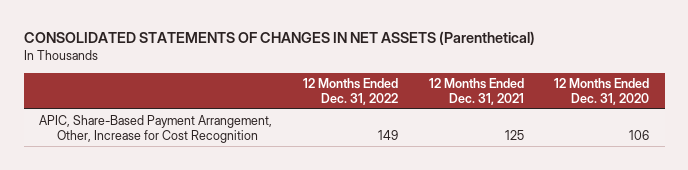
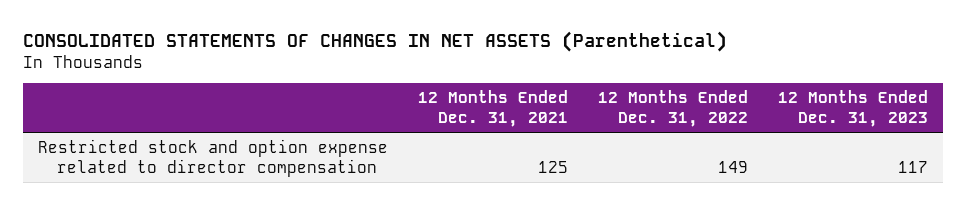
- | 12 Months Ended Dec. 31, 2022 | 12 Months Ended Dec. 31, 2021 | 12 Months Ended Dec. 31, 2020
+ | 12 Months Ended Dec. 31, 2021 | 12 Months Ended Dec. 31, 2022 | 12 Months Ended Dec. 31, 2023
- APIC, Share-Based Payment Arrangement, Other, Increase for Cost Recognition | 149 | 125 | 106
+ Restricted stock and option expense related to director compensation | 125 | 149 | 117

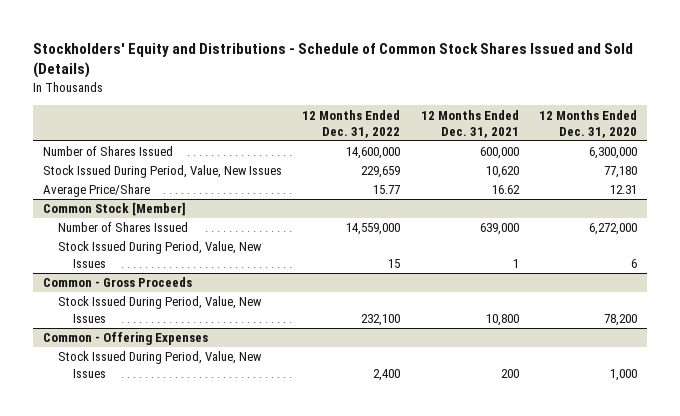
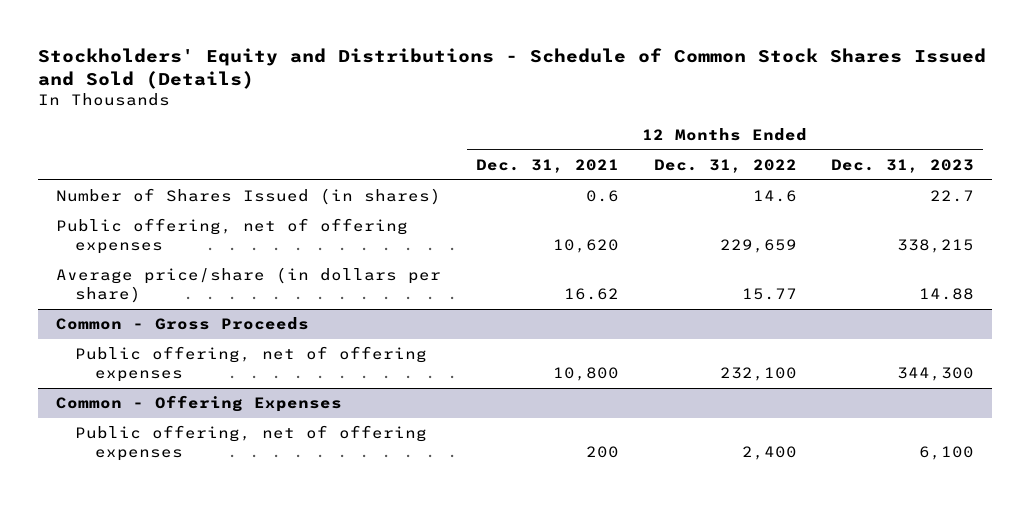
- | 12 Months Ended Dec. 31, 2022 | 12 Months Ended Dec. 31, 2021 | 12 Months Ended Dec. 31, 2020
+ | 12 Months Ended Dec. 31, 2021 | 12 Months Ended Dec. 31, 2022 | 12 Months Ended Dec. 31, 2023
- Number of Shares Issued | 14,600,000 | 600,000 | 6,300,000
- Stock Issued During Period, Value, New Issues | 229,659 | 10,620 | 77,180
- Average Price/Share | 15.77 | 16.62 | 12.31
- Common Stock [Member]
- Number of Shares Issued | 14,559,000 | 639,000 | 6,272,000
- Stock Issued During Period, Value, New Issues | 15 | 1 | 6
+ Number of Shares Issued (in shares) | 0.6 | 14.6 | 22.7
+ Public offering, net of offering expenses | 10,620 | 229,659 | 338,215
+ Average price/share (in dollars per share) | 16.62 | 15.77 | 14.88
@ Common - Gross Proceeds
- Stock Issued During Period, Value, New Issues | 232,100 | 10,800 | 78,200
+ Public offering, net of offering expenses | 10,800 | 232,100 | 344,300
@ Common - Offering Expenses
- Stock Issued During Period, Value, New Issues | 2,400 | 200 | 1,000
+ Public offering, net of offering expenses | 200 | 2,400 | 6,100

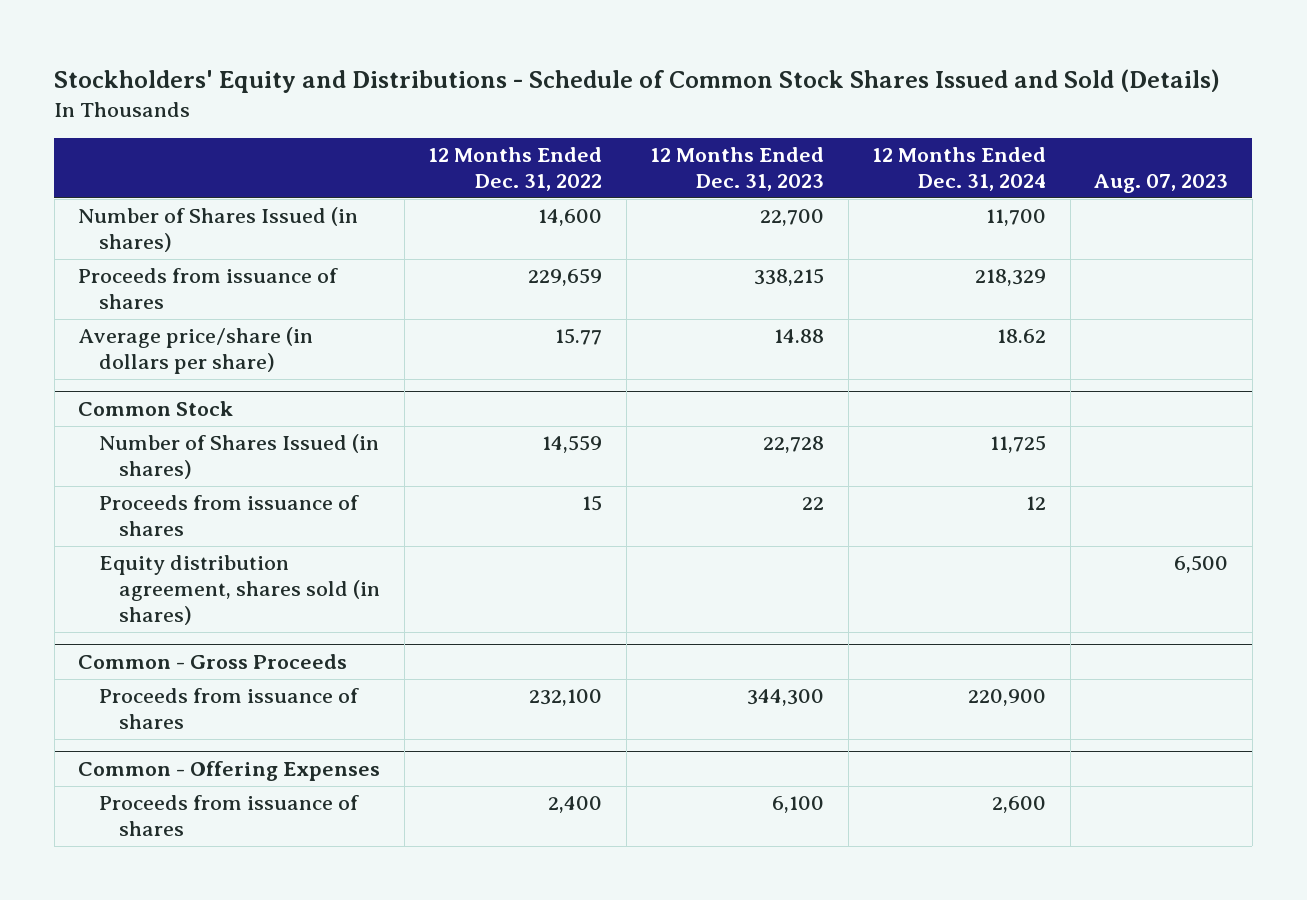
- | 12 Months Ended Dec. 31, 2021 | 12 Months Ended Dec. 31, 2022 | 12 Months Ended Dec. 31, 2023
+ | 12 Months Ended Dec. 31, 2022 | 12 Months Ended Dec. 31, 2023 | 12 Months Ended Dec. 31, 2024 | Aug. 07, 2023
- Number of Shares Issued (in shares) | 0.6 | 14.6 | 22.7
- Public offering, net of offering expenses | 10,620 | 229,659 | 338,215
+ Number of Shares Issued (in shares) | 14,600 | 22,700 | 11,700 |
+ Proceeds from issuance of shares | 229,659 | 338,215 | 218,329 |
+ Common Stock
+ Number of Shares Issued (in shares) | 14,559 | 22,728 | 11,725 |
+ Proceeds from issuance of shares | 15 | 22 | 12 |
+ Equity distribution agreement, shares sold (in shares) | | | | 6,500
@ Common - Gross Proceeds
- Public offering, net of offering expenses | 10,800 | 232,100 | 344,300
+ Proceeds from issuance of shares | 232,100 | 344,300 | 220,900 |
@ Common - Offering Expenses
- Public offering, net of offering expenses | 200 | 2,400 | 6,100
+ Proceeds from issuance of shares | 2,400 | 6,100 | 2,600 |

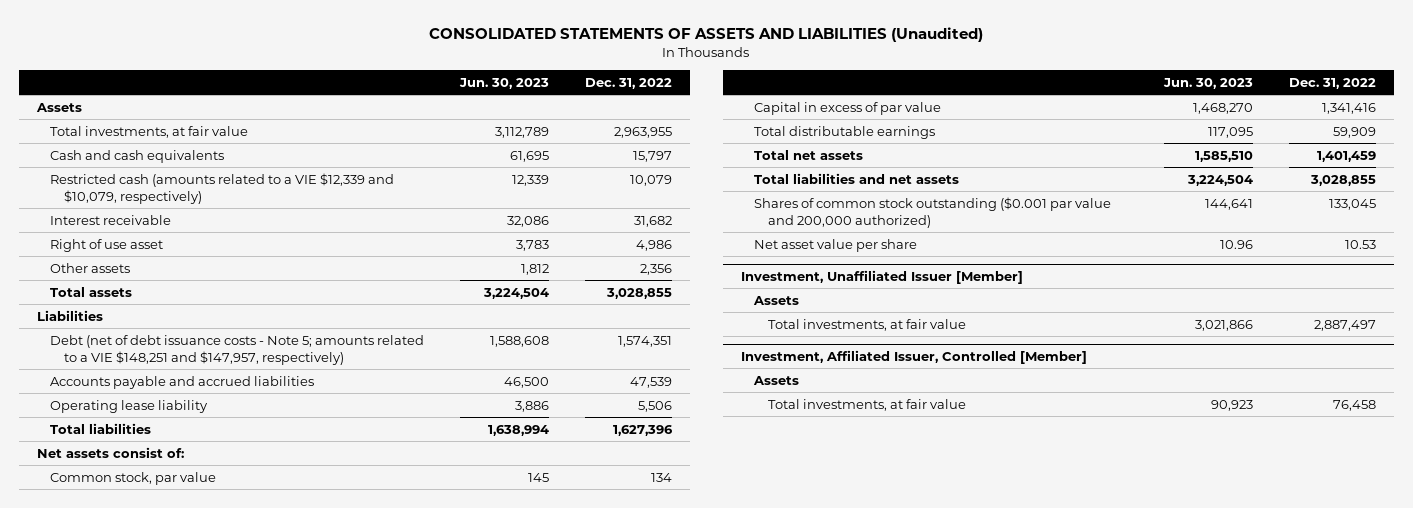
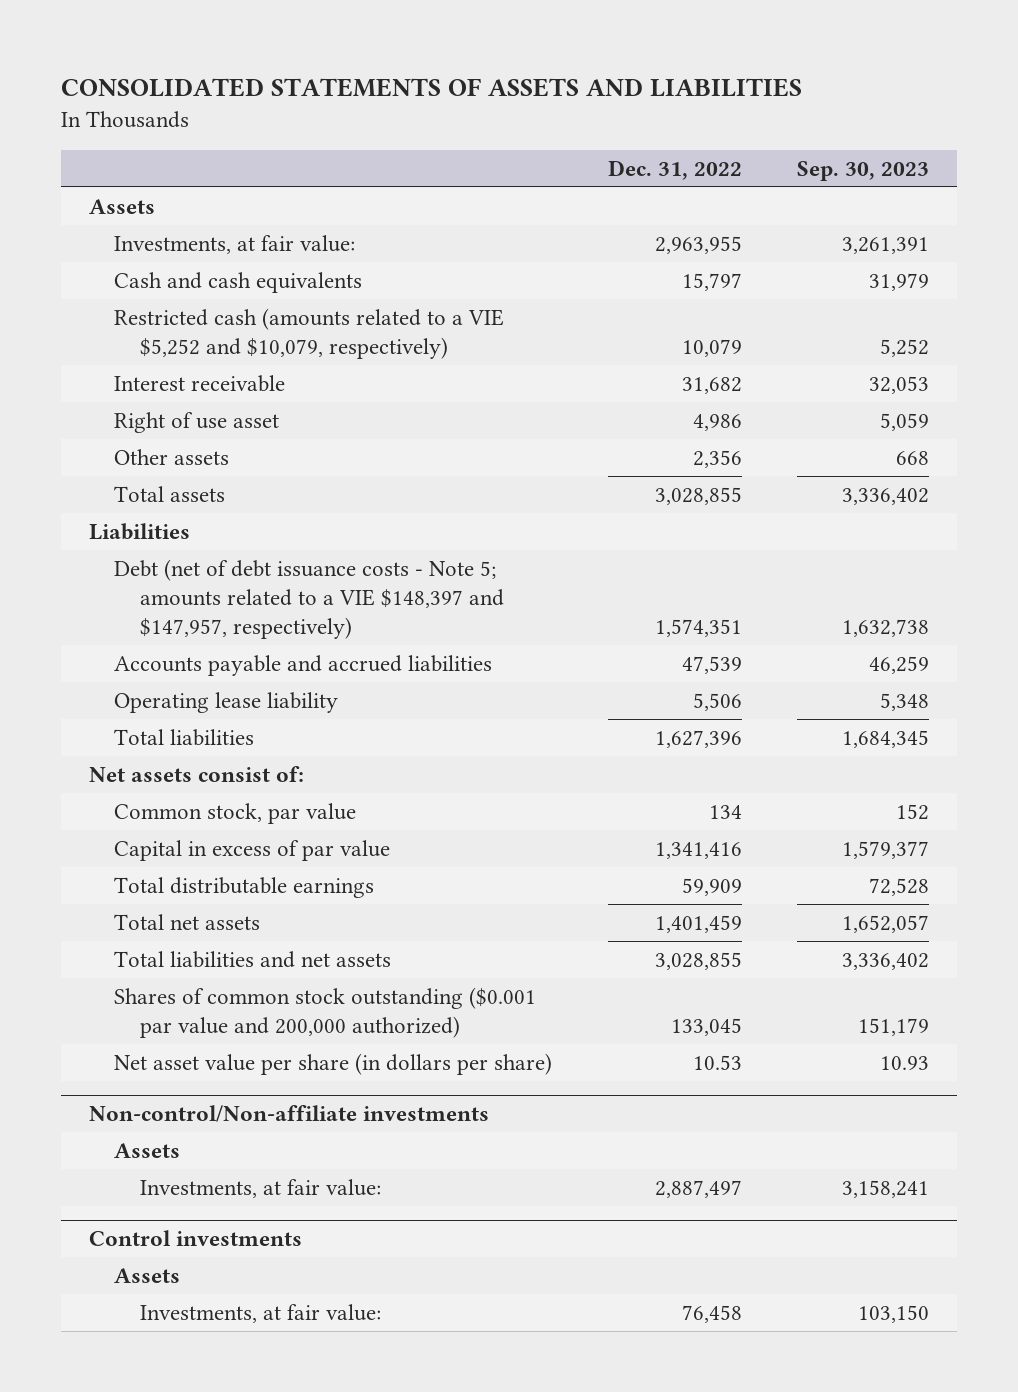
- CONSOLIDATED STATEMENTS OF ASSETS AND LIABILITIES (Unaudited)
+ CONSOLIDATED STATEMENTS OF ASSETS AND LIABILITIES
- | Jun. 30, 2023 | Dec. 31, 2022
+ | Dec. 31, 2022 | Sep. 30, 2023
- Total investments, at fair value | 3,112,789 | 2,963,955
+ Investments, at fair value: | 2,963,955 | 3,261,391
- Restricted cash (amounts related to a VIE $12,339 and $10,079, respectively) | 12,339 | 10,079
+ Restricted cash (amounts related to a VIE $5,252 and $10,079, respectively) | 10,079 | 5,252
- Debt (net of debt issuance costs - Note 5; amounts related to a VIE $148,251 and $147,957, respectively) | 1,588,608 | 1,574,351
+ Debt (net of debt issuance costs - Note 5; amounts related to a VIE $148,397 and $147,957, respectively) | 1,574,351 | 1,632,738
- Net asset value per share | 10.96 | 10.53
- Investment, Unaffiliated Issuer [Member]
+ Net asset value per share (in dollars per share) | 10.53 | 10.93
+ Non-control/Non-affiliate investments
- Total investments, at fair value | 3,021,866 | 2,887,497
- Investment, Affiliated Issuer, Controlled [Member]
+ Investments, at fair value: | 2,887,497 | 3,158,241
+ Control investments
- Total investments, at fair value | 90,923 | 76,458
+ Investments, at fair value: | 76,458 | 103,150

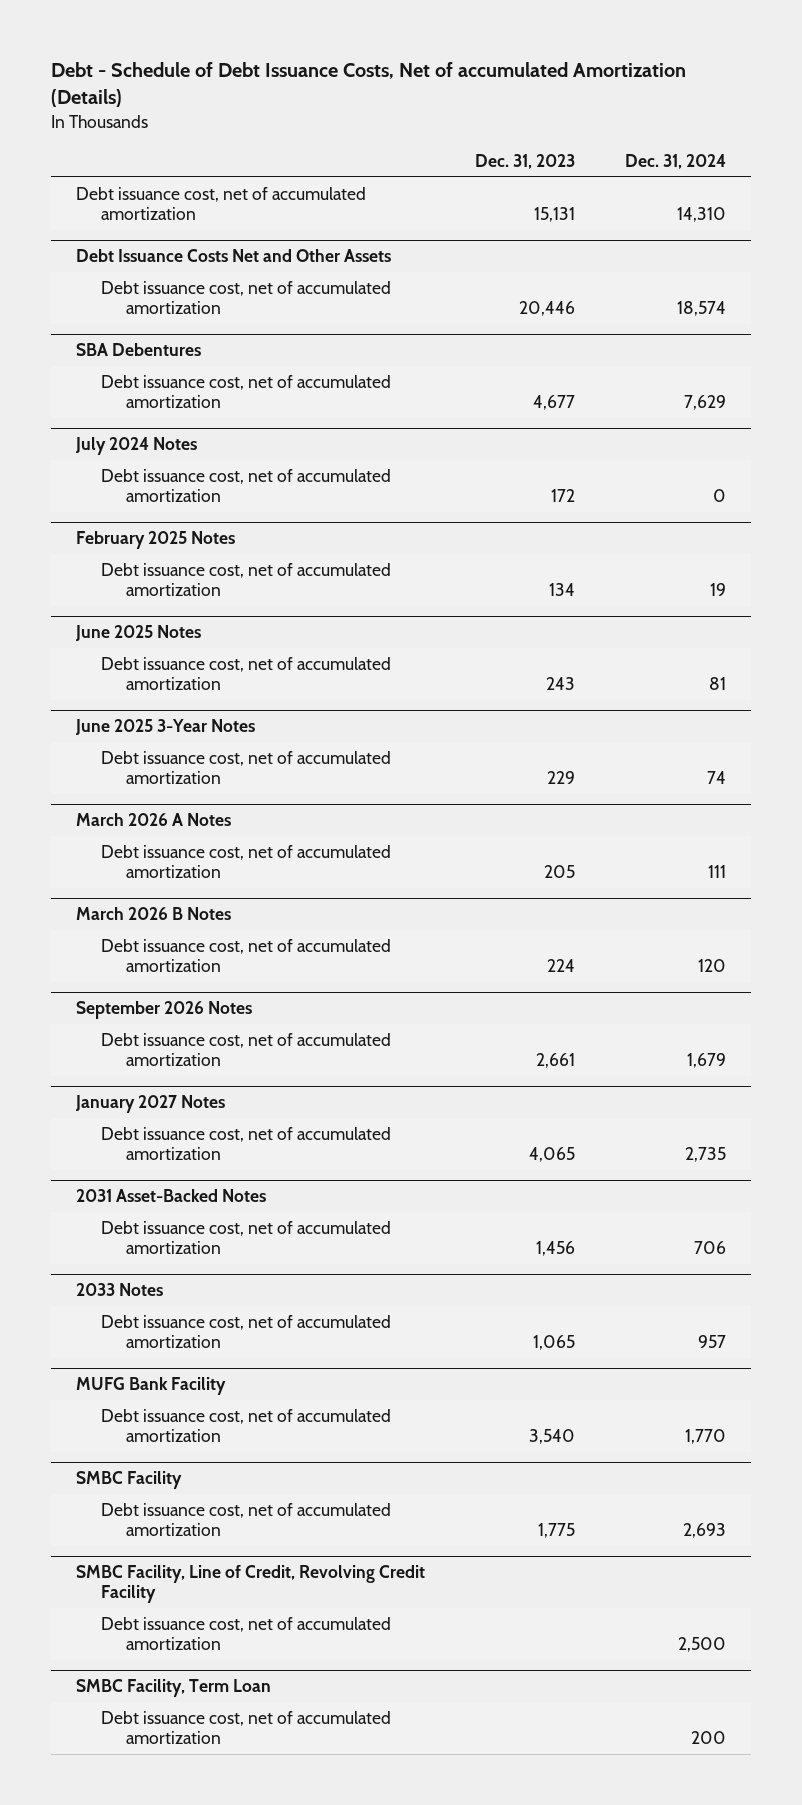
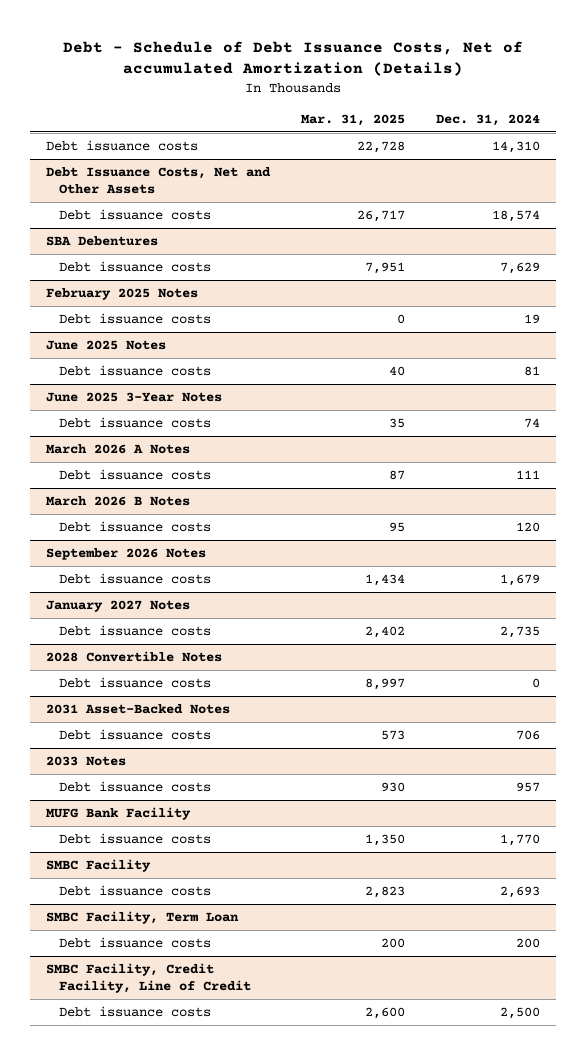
- | Dec. 31, 2023 | Dec. 31, 2024
+ | Mar. 31, 2025 | Dec. 31, 2024
- Debt issuance cost, net of accumulated amortization | 15,131 | 14,310
- Debt Issuance Costs Net and Other Assets
- Debt issuance cost, net of accumulated amortization | 20,446 | 18,574
+ Debt issuance costs | 22,728 | 14,310
+ Debt Issuance Costs, Net and Other Assets
+ Debt issuance costs | 26,717 | 18,574
@ SBA Debentures
- Debt issuance cost, net of accumulated amortization | 4,677 | 7,629
- July 2024 Notes
- Debt issuance cost, net of accumulated amortization | 172 | 0
@ SBA Debentures
+ Debt issuance costs | 7,951 | 7,629
@ February 2025 Notes
- Debt issuance cost, net of accumulated amortization | 134 | 19
+ Debt issuance costs | 0 | 19
@ June 2025 Notes
- Debt issuance cost, net of accumulated amortization | 243 | 81
+ Debt issuance costs | 40 | 81
@ June 2025 3-Year Notes
- Debt issuance cost, net of accumulated amortization | 229 | 74
+ Debt issuance costs | 35 | 74
@ March 2026 A Notes
- Debt issuance cost, net of accumulated amortization | 205 | 111
+ Debt issuance costs | 87 | 111
@ March 2026 B Notes
- Debt issuance cost, net of accumulated amortization | 224 | 120
+ Debt issuance costs | 95 | 120
@ September 2026 Notes
- Debt issuance cost, net of accumulated amortization | 2,661 | 1,679
+ Debt issuance costs | 1,434 | 1,679
@ January 2027 Notes
- Debt issuance cost, net of accumulated amortization | 4,065 | 2,735
+ Debt issuance costs | 2,402 | 2,735
+ 2028 Convertible Notes
+ Debt issuance costs | 8,997 | 0
@ 2031 Asset-Backed Notes
- Debt issuance cost, net of accumulated amortization | 1,456 | 706
+ Debt issuance costs | 573 | 706
@ 2033 Notes
- Debt issuance cost, net of accumulated amortization | 1,065 | 957
+ Debt issuance costs | 930 | 957
@ MUFG Bank Facility
- Debt issuance cost, net of accumulated amortization | 3,540 | 1,770
+ Debt issuance costs | 1,350 | 1,770
@ SMBC Facility
- Debt issuance cost, net of accumulated amortization | 1,775 | 2,693
- SMBC Facility, Line of Credit, Revolving Credit Facility
- Debt issuance cost, net of accumulated amortization | | 2,500
@ SMBC Facility
+ Debt issuance costs | 2,823 | 2,693
@ SMBC Facility, Term Loan
- Debt issuance cost, net of accumulated amortization | | 200
+ Debt issuance costs | 200 | 200
+ SMBC Facility, Credit Facility, Line of Credit
+ Debt issuance costs | 2,600 | 2,500

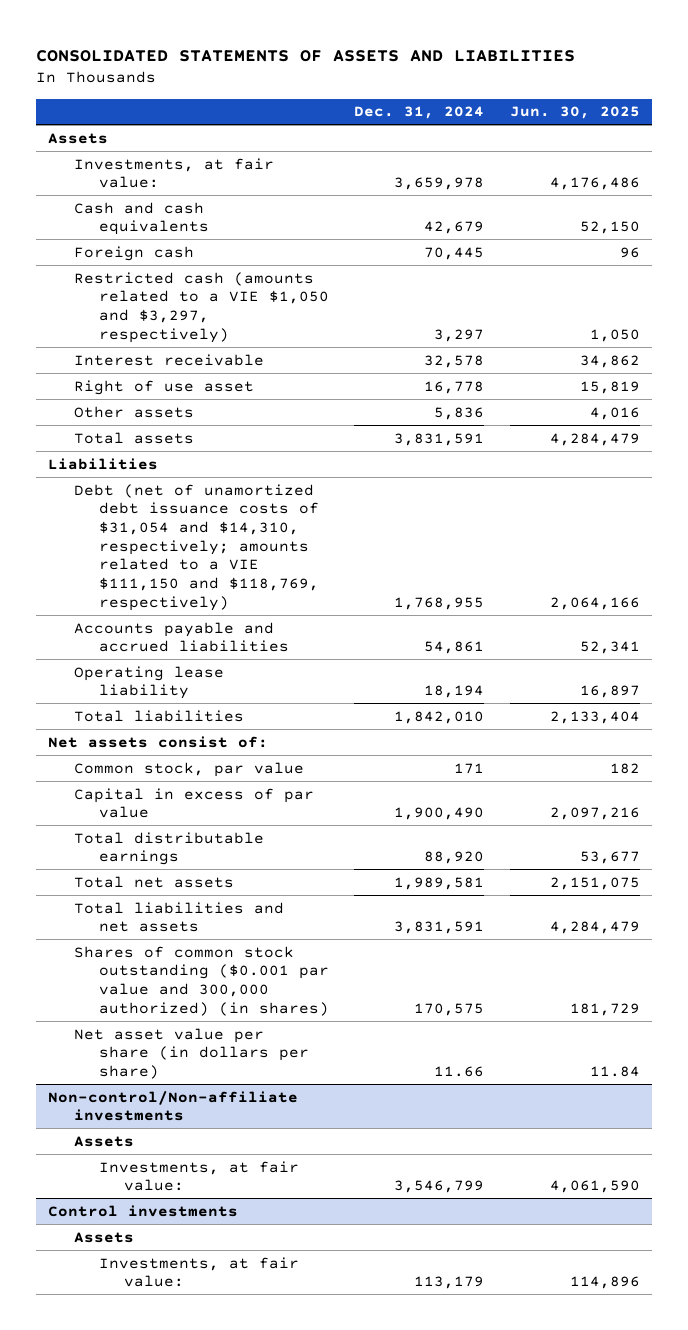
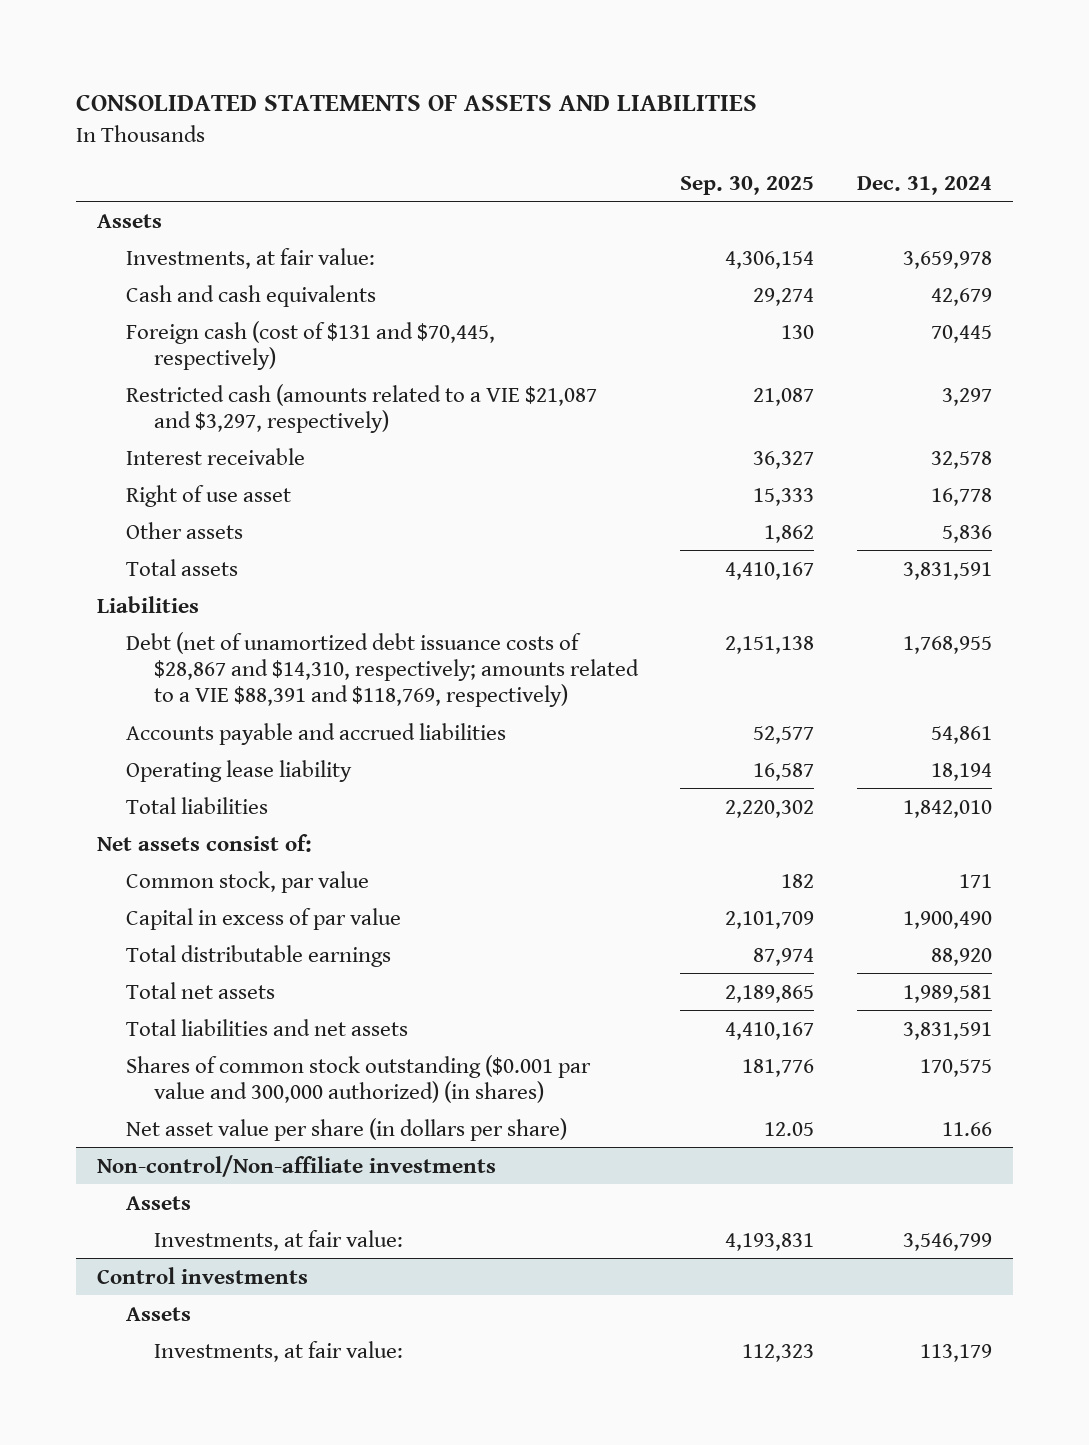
- | Dec. 31, 2024 | Jun. 30, 2025
+ | Sep. 30, 2025 | Dec. 31, 2024
- Foreign cash | 70,445 | 96
- Restricted cash (amounts related to a VIE $1,050 and $3,297, respectively) | 3,297 | 1,050
+ Foreign cash (cost of $131 and $70,445, respectively) | 130 | 70,445
+ Restricted cash (amounts related to a VIE $21,087 and $3,297, respectively) | 21,087 | 3,297
- Debt (net of unamortized debt issuance costs of $31,054 and $14,310, respectively; amounts related to a VIE $111,150 and $118,769, respectively) | 1,768,955 | 2,064,166
+ Debt (net of unamortized debt issuance costs of $28,867 and $14,310, respectively; amounts related to a VIE $88,391 and $118,769, respectively) | 2,151,138 | 1,768,955

